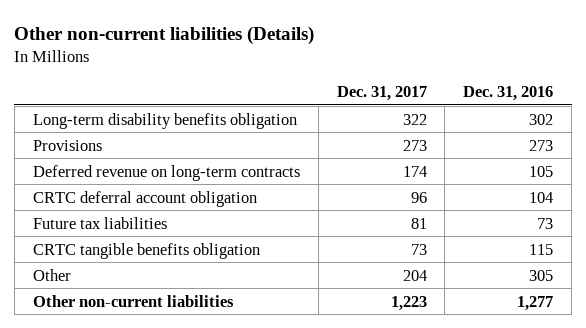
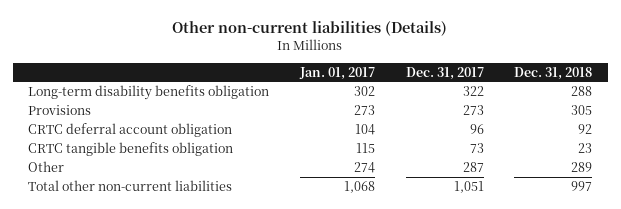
- | Dec. 31, 2017 | Dec. 31, 2016
+ | Jan. 01, 2017 | Dec. 31, 2017 | Dec. 31, 2018
- Deferred revenue on long-term contracts | 174 | 105
- Future tax liabilities | 81 | 73
- Other | 204 | 305
- Other non-current liabilities | 1,223 | 1,277
+ Other | 274 | 287 | 289
+ Total other non-current liabilities | 1,068 | 1,051 | 997

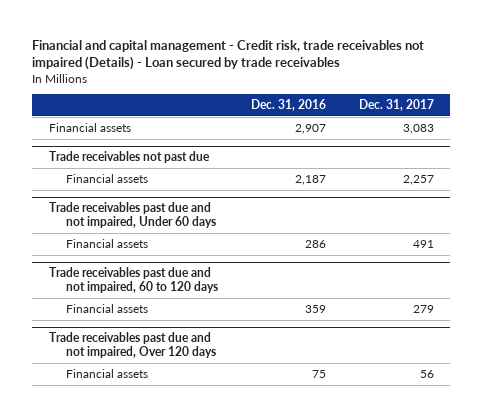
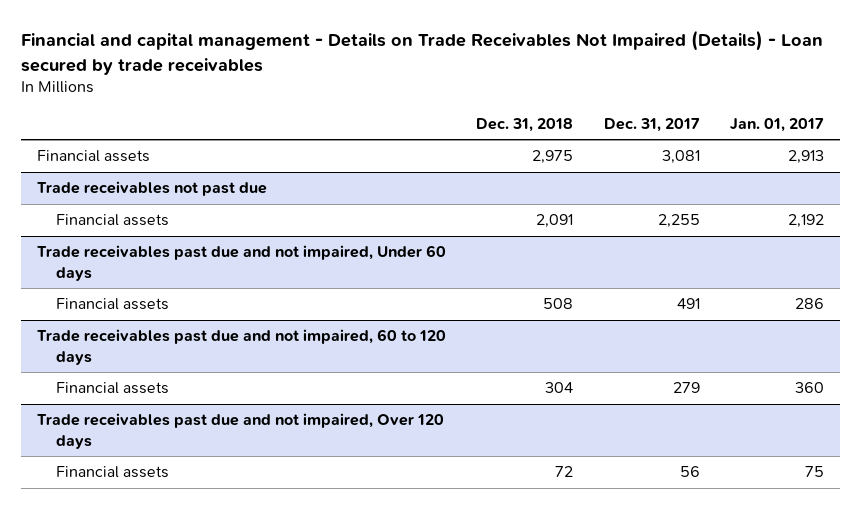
- Financial and capital management - Credit risk, trade receivables not impaired (Details) - Loan secured by trade receivables
+ Financial and capital management - Details on Trade Receivables Not Impaired (Details) - Loan secured by trade receivables
- | Dec. 31, 2016 | Dec. 31, 2017
+ | Dec. 31, 2018 | Dec. 31, 2017 | Jan. 01, 2017
- Financial assets | 2,907 | 3,083
+ Financial assets | 2,975 | 3,081 | 2,913
@ Trade receivables not past due
- Financial assets | 2,187 | 2,257
+ Financial assets | 2,091 | 2,255 | 2,192

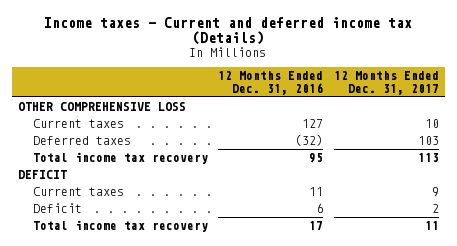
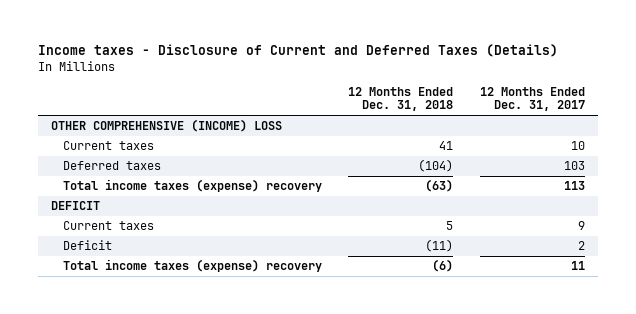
- Income taxes - Current and deferred income tax (Details)
+ Income taxes - Disclosure of Current and Deferred Taxes (Details)
- | 12 Months Ended Dec. 31, 2016 | 12 Months Ended Dec. 31, 2017
+ | 12 Months Ended Dec. 31, 2018 | 12 Months Ended Dec. 31, 2017
- OTHER COMPREHENSIVE LOSS
+ OTHER COMPREHENSIVE (INCOME) LOSS
- Total income tax recovery | 95 | 113
+ Total income taxes (expense) recovery | (63) | 113
- Total income tax recovery | 17 | 11
+ Total income taxes (expense) recovery | (6) | 11

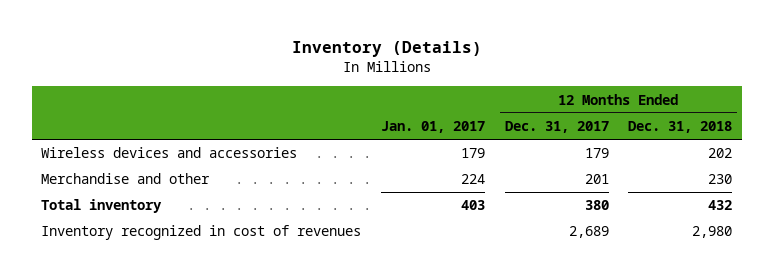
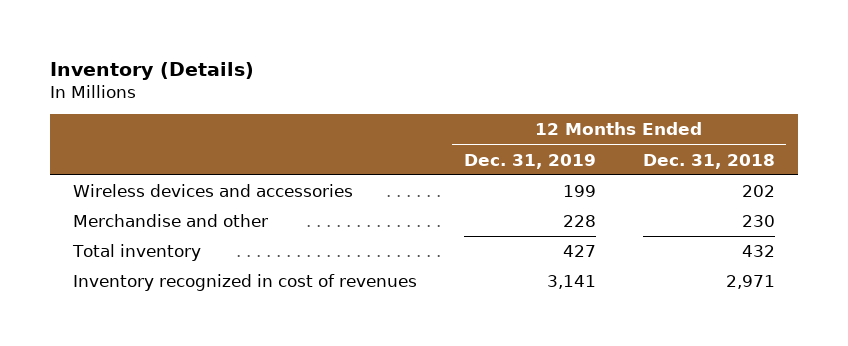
- | Jan. 01, 2017 | 12 Months Ended Dec. 31, 2017 | 12 Months Ended Dec. 31, 2018
+ | 12 Months Ended Dec. 31, 2019 | 12 Months Ended Dec. 31, 2018
- Inventory recognized in cost of revenues | | 2,689 | 2,980
+ Inventory recognized in cost of revenues | 3,141 | 2,971

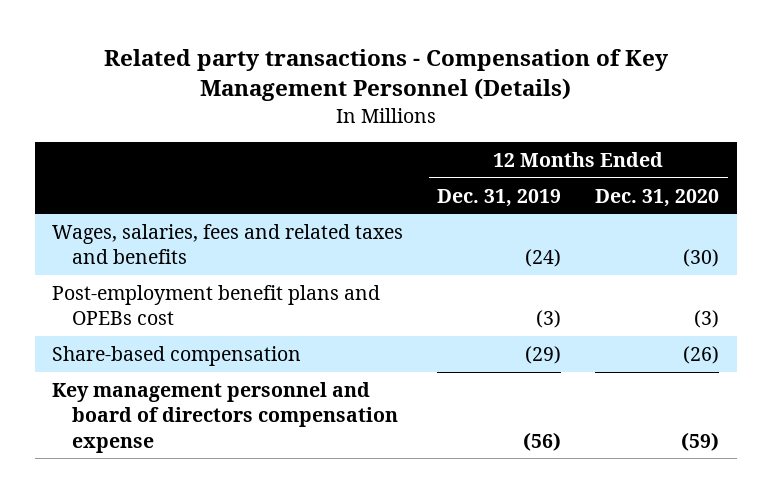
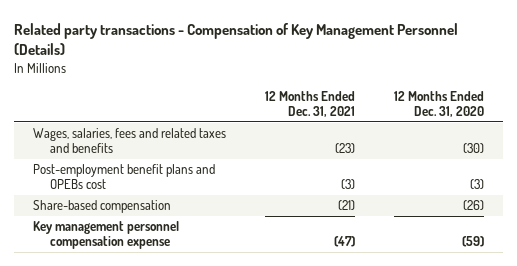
- | 12 Months Ended Dec. 31, 2019 | 12 Months Ended Dec. 31, 2020
+ | 12 Months Ended Dec. 31, 2021 | 12 Months Ended Dec. 31, 2020
- Key management personnel and board of directors compensation expense | (56) | (59)
+ Key management personnel compensation expense | (47) | (59)

